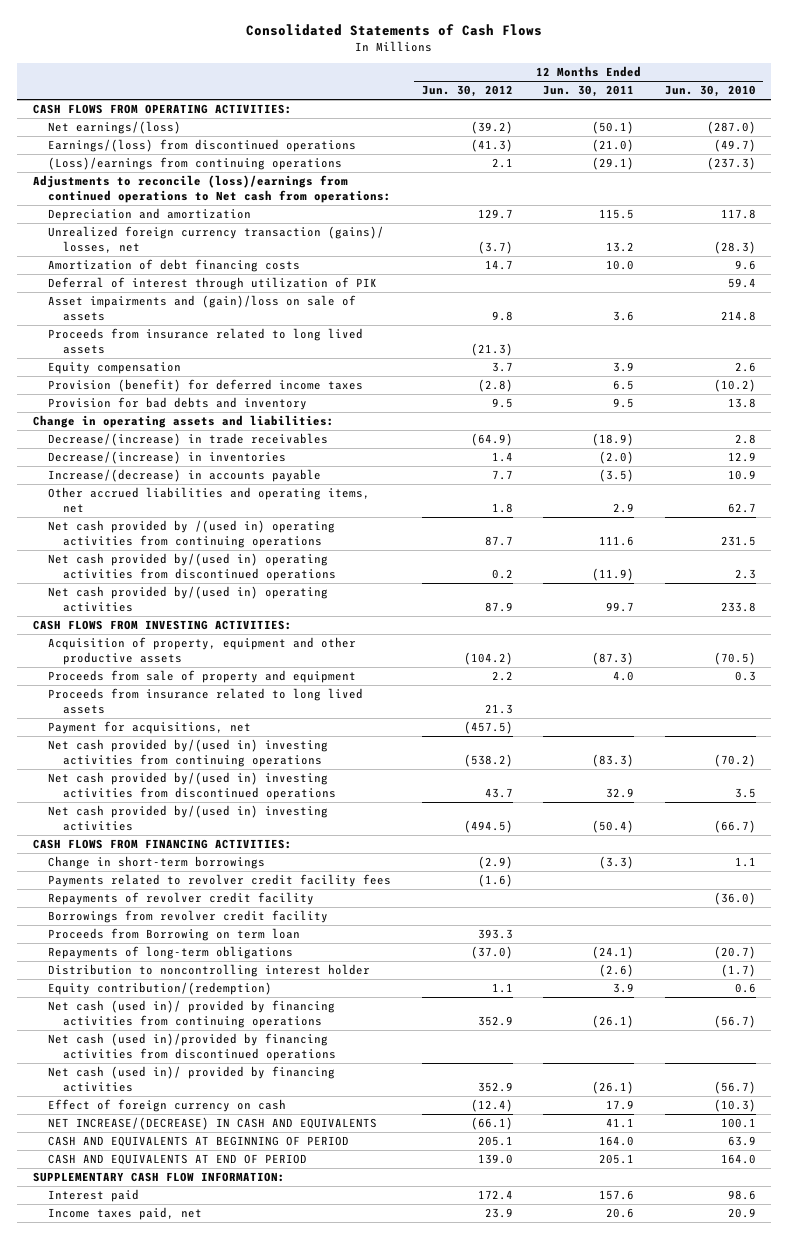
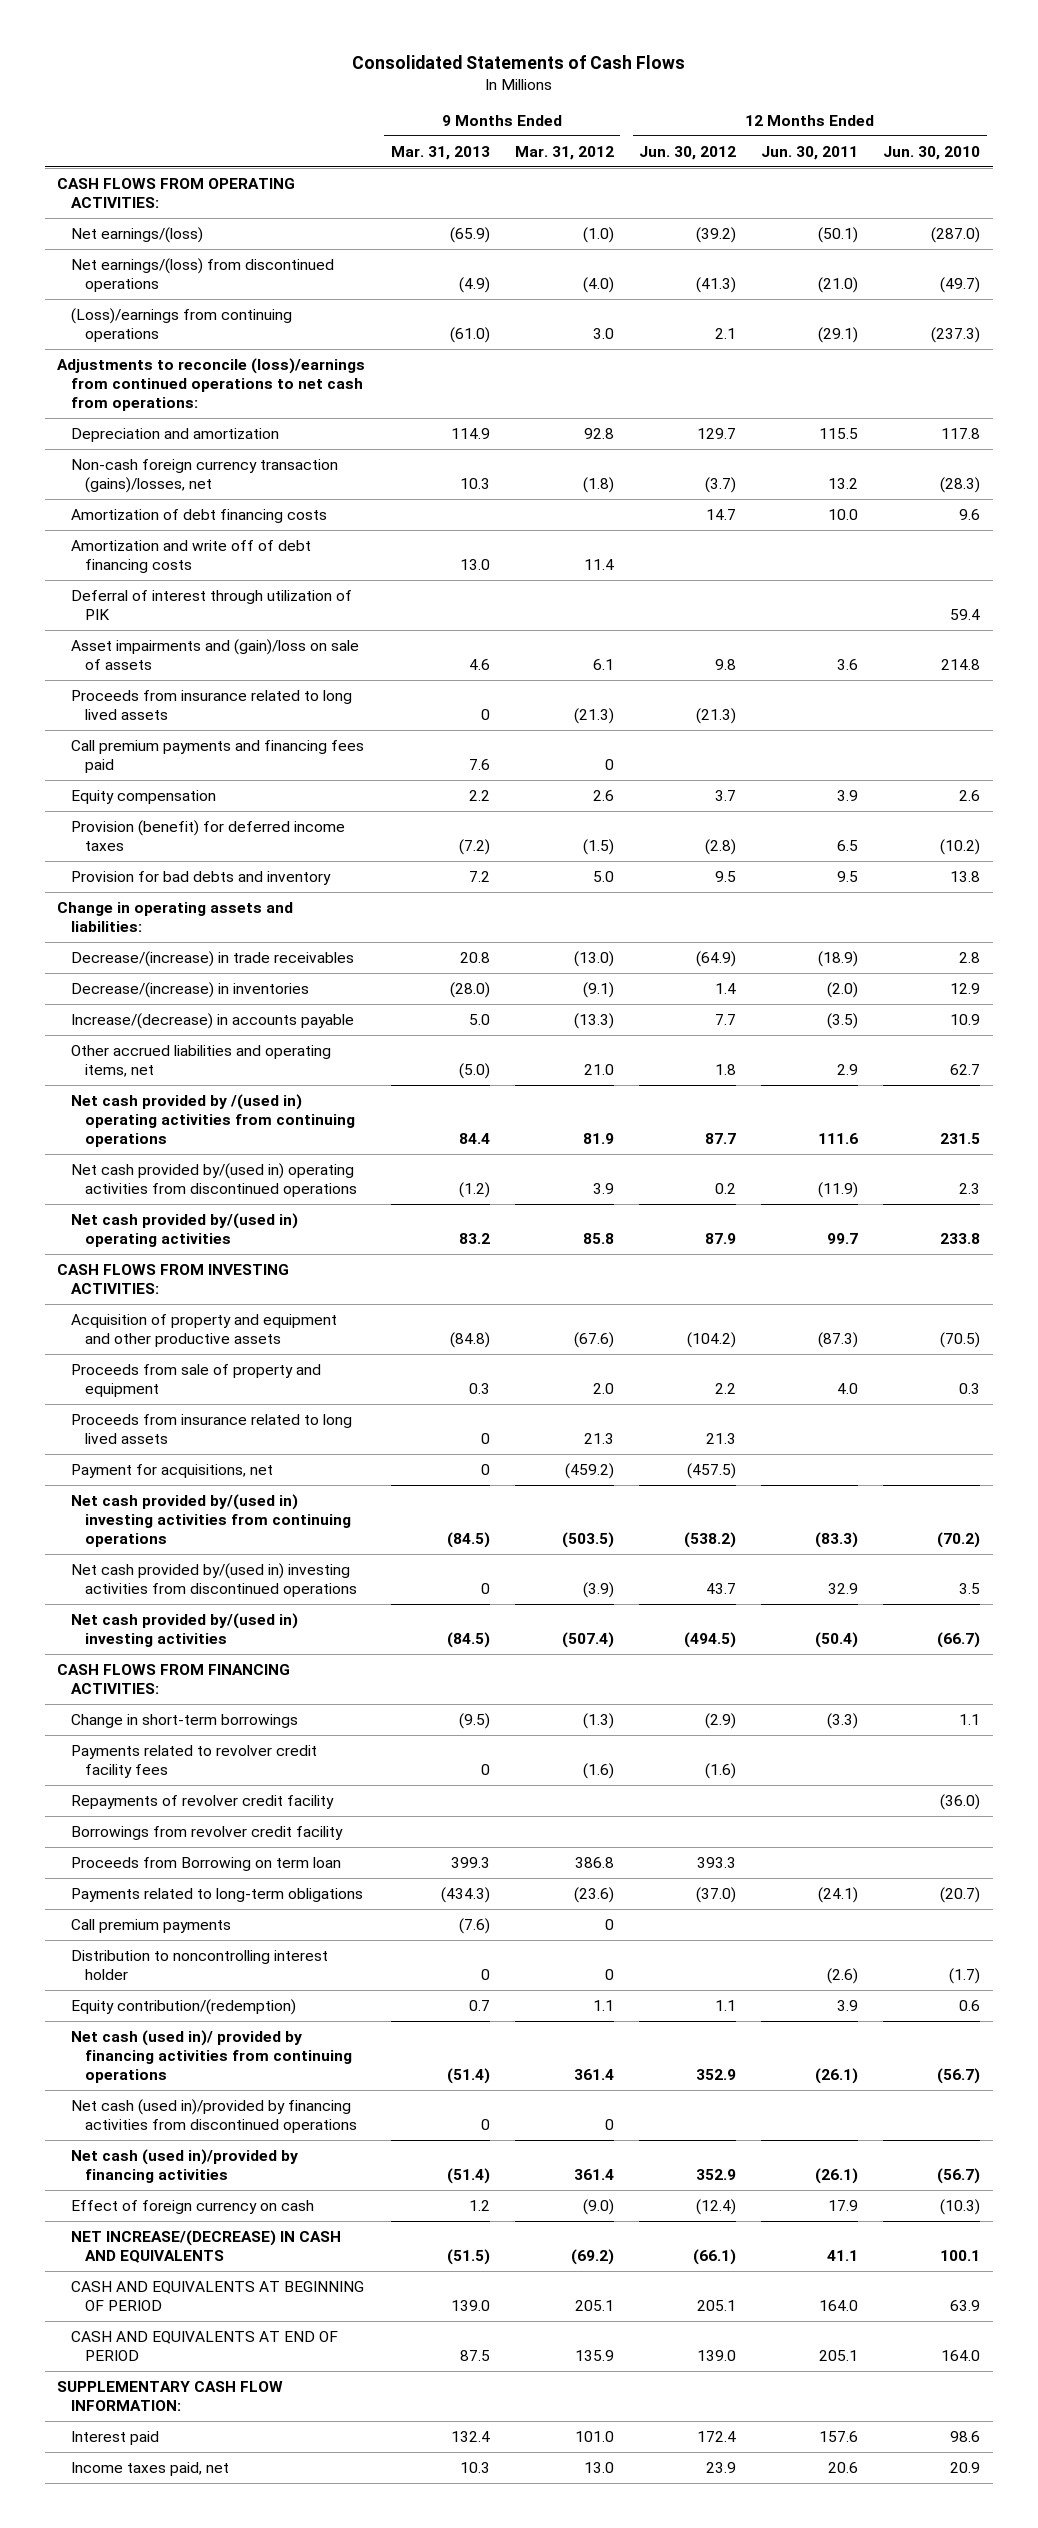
- | 12 Months Ended Jun. 30, 2012 | 12 Months Ended Jun. 30, 2011 | 12 Months Ended Jun. 30, 2010
+ | 9 Months Ended Mar. 31, 2013 | 9 Months Ended Mar. 31, 2012 | 12 Months Ended Jun. 30, 2012 | 12 Months Ended Jun. 30, 2011 | 12 Months Ended Jun. 30, 2010
- Earnings/(loss) from discontinued operations | (41.3) | (21.0) | (49.7)
+ Net earnings/(loss) from discontinued operations | (4.9) | (4.0) | (41.3) | (21.0) | (49.7)
- Adjustments to reconcile (loss)/earnings from continued operations to Net cash from operations:
+ Adjustments to reconcile (loss)/earnings from continued operations to net cash from operations:
- Unrealized foreign currency transaction (gains)/ losses, net | (3.7) | 13.2 | (28.3)
+ Non-cash foreign currency transaction (gains)/losses, net | 10.3 | (1.8) | (3.7) | 13.2 | (28.3)
+ Amortization and write off of debt financing costs | 13.0 | 11.4 | | |
+ Call premium payments and financing fees paid | 7.6 | 0 | | |
- Acquisition of property, equipment and other productive assets | (104.2) | (87.3) | (70.5)
+ Acquisition of property and equipment and other productive assets | (84.8) | (67.6) | (104.2) | (87.3) | (70.5)
- Repayments of long-term obligations | (37.0) | (24.1) | (20.7)
+ Payments related to long-term obligations | (434.3) | (23.6) | (37.0) | (24.1) | (20.7)
+ Call premium payments | (7.6) | 0 | | |
- Net cash (used in)/ provided by financing activities | 352.9 | (26.1) | (56.7)
+ Net cash (used in)/provided by financing activities | (51.4) | 361.4 | 352.9 | (26.1) | (56.7)

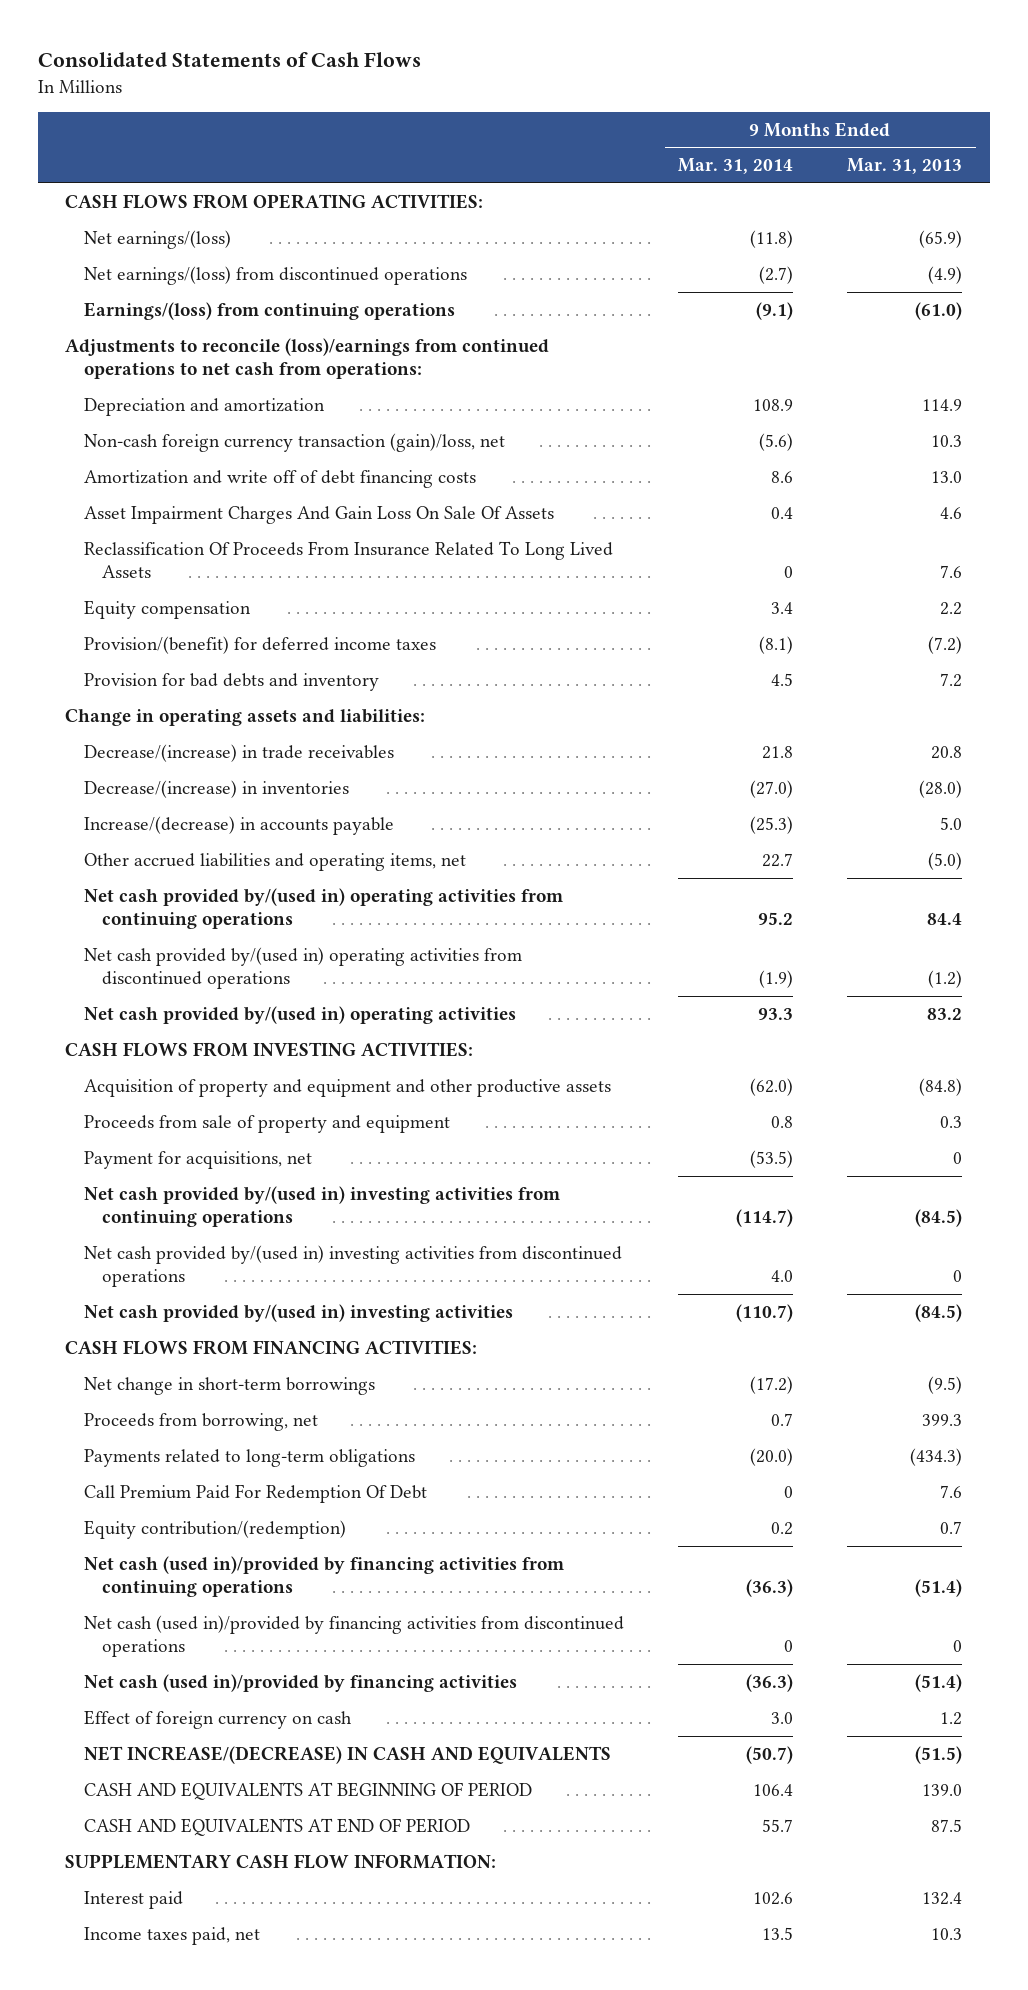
- | 9 Months Ended Mar. 31, 2013 | 9 Months Ended Mar. 31, 2012 | 12 Months Ended Jun. 30, 2012 | 12 Months Ended Jun. 30, 2011 | 12 Months Ended Jun. 30, 2010
+ | 9 Months Ended Mar. 31, 2014 | 9 Months Ended Mar. 31, 2013
- (Loss)/earnings from continuing operations | (61.0) | 3.0 | 2.1 | (29.1) | (237.3)
+ Earnings/(loss) from continuing operations | (9.1) | (61.0)
- Non-cash foreign currency transaction (gains)/losses, net | 10.3 | (1.8) | (3.7) | 13.2 | (28.3)
- Amortization of debt financing costs | | | 14.7 | 10.0 | 9.6
+ Non-cash foreign currency transaction (gain)/loss, net | (5.6) | 10.3
- Deferral of interest through utilization of PIK | | | | | 59.4
- Asset impairments and (gain)/loss on sale of assets | 4.6 | 6.1 | 9.8 | 3.6 | 214.8
- Proceeds from insurance related to long lived assets | 0 | (21.3) | (21.3) | |
- Call premium payments and financing fees paid | 7.6 | 0 | | |
+ Asset Impairment Charges And Gain Loss On Sale Of Assets | 0.4 | 4.6
+ Reclassification Of Proceeds From Insurance Related To Long Lived Assets | 0 | 7.6
- Provision (benefit) for deferred income taxes | (7.2) | (1.5) | (2.8) | 6.5 | (10.2)
+ Provision/(benefit) for deferred income taxes | (8.1) | (7.2)
- Net cash provided by /(used in) operating activities from continuing operations | 84.4 | 81.9 | 87.7 | 111.6 | 231.5
+ Net cash provided by/(used in) operating activities from continuing operations | 95.2 | 84.4
- Proceeds from insurance related to long lived assets | 0 | 21.3 | 21.3 | |
- Change in short-term borrowings | (9.5) | (1.3) | (2.9) | (3.3) | 1.1
- Payments related to revolver credit facility fees | 0 | (1.6) | (1.6) | |
- Repayments of revolver credit facility | | | | | (36.0)
- Borrowings from revolver credit facility
- Proceeds from Borrowing on term loan | 399.3 | 386.8 | 393.3 | |
+ Net change in short-term borrowings | (17.2) | (9.5)
+ Proceeds from borrowing, net | 0.7 | 399.3
- Call premium payments | (7.6) | 0 | | |
- Distribution to noncontrolling interest holder | 0 | 0 | | (2.6) | (1.7)
+ Call Premium Paid For Redemption Of Debt | 0 | 7.6
- Net cash (used in)/ provided by financing activities from continuing operations | (51.4) | 361.4 | 352.9 | (26.1) | (56.7)
+ Net cash (used in)/provided by financing activities from continuing operations | (36.3) | (51.4)

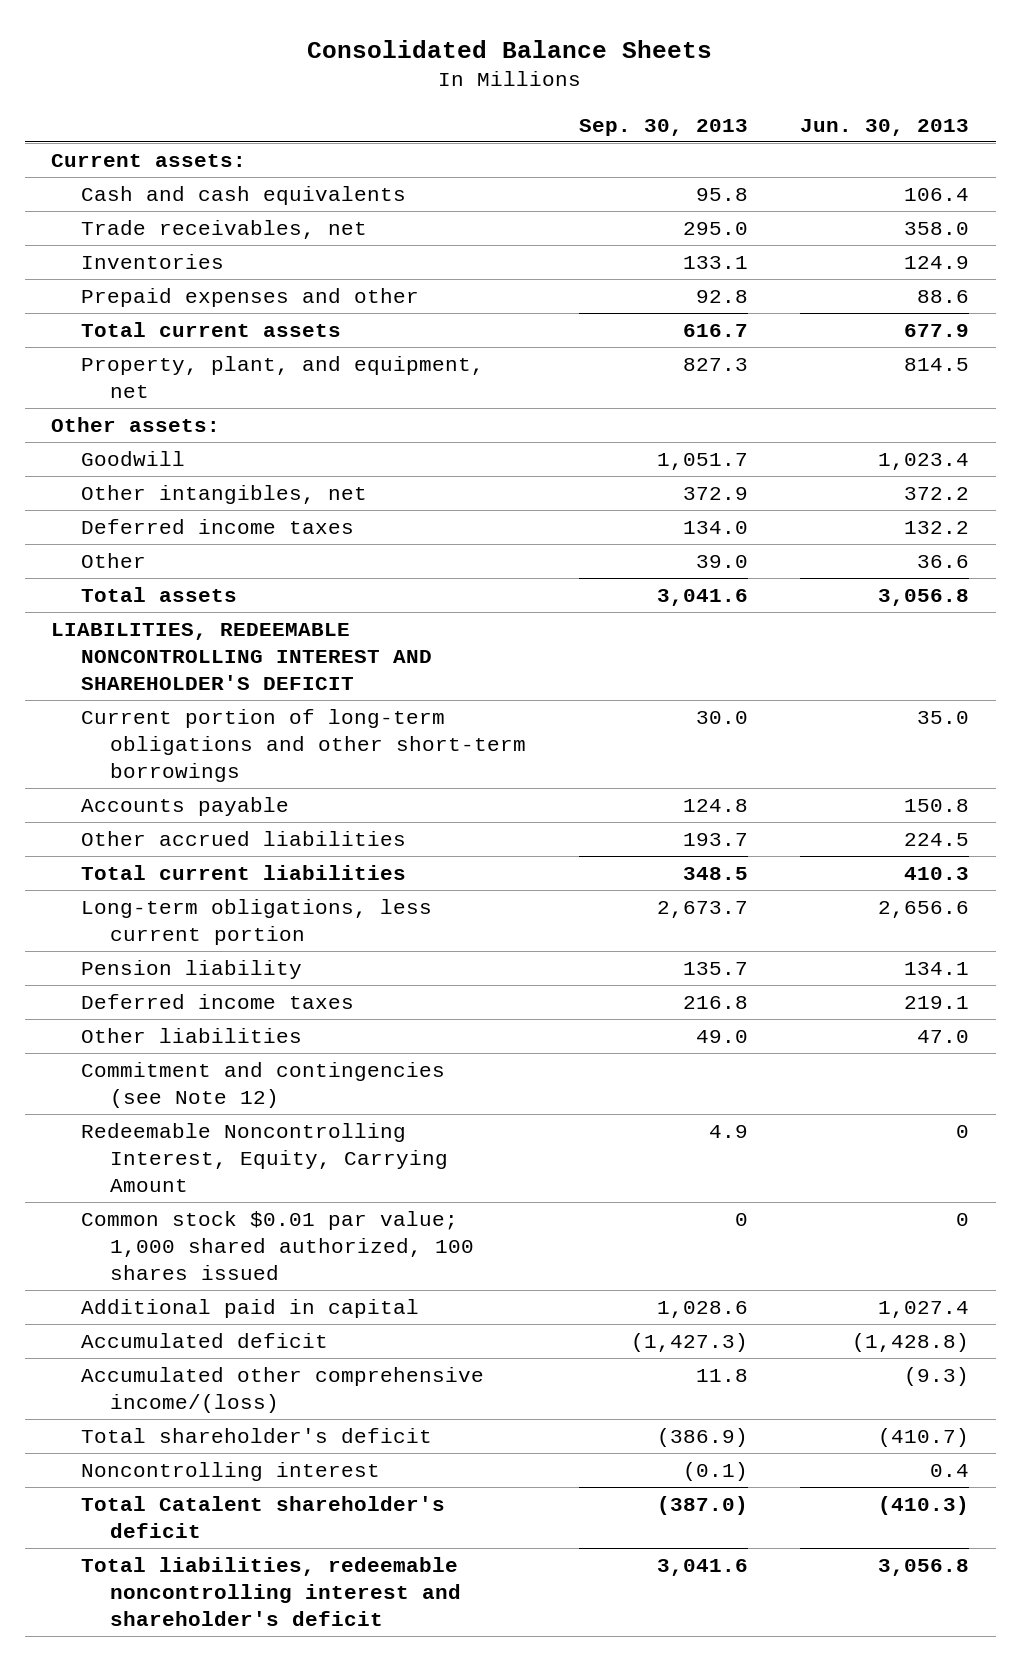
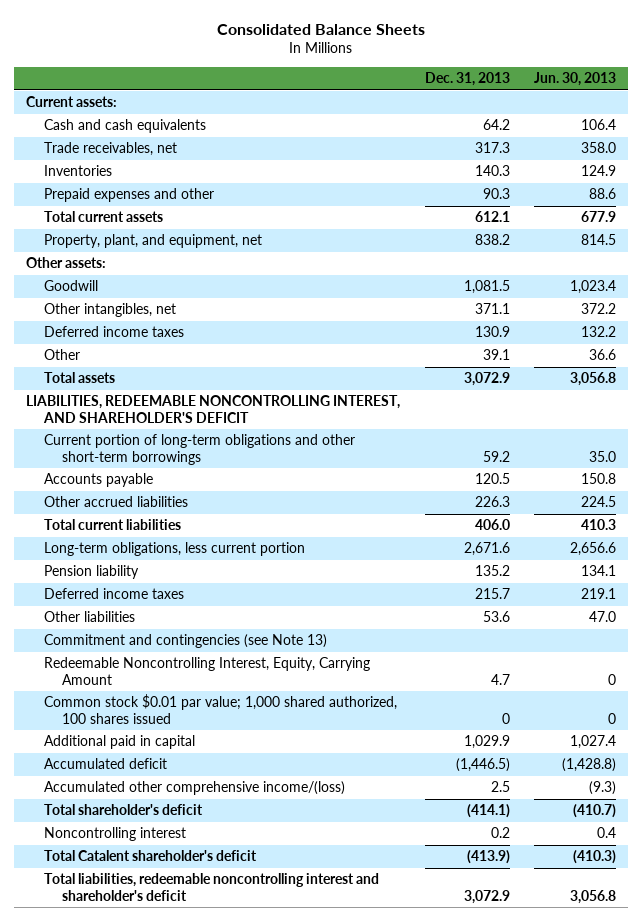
- | Sep. 30, 2013 | Jun. 30, 2013
+ | Dec. 31, 2013 | Jun. 30, 2013
- LIABILITIES, REDEEMABLE NONCONTROLLING INTEREST AND SHAREHOLDER'S DEFICIT
+ LIABILITIES, REDEEMABLE NONCONTROLLING INTEREST, AND SHAREHOLDER'S DEFICIT
- Commitment and contingencies (see Note 12)
+ Commitment and contingencies (see Note 13)

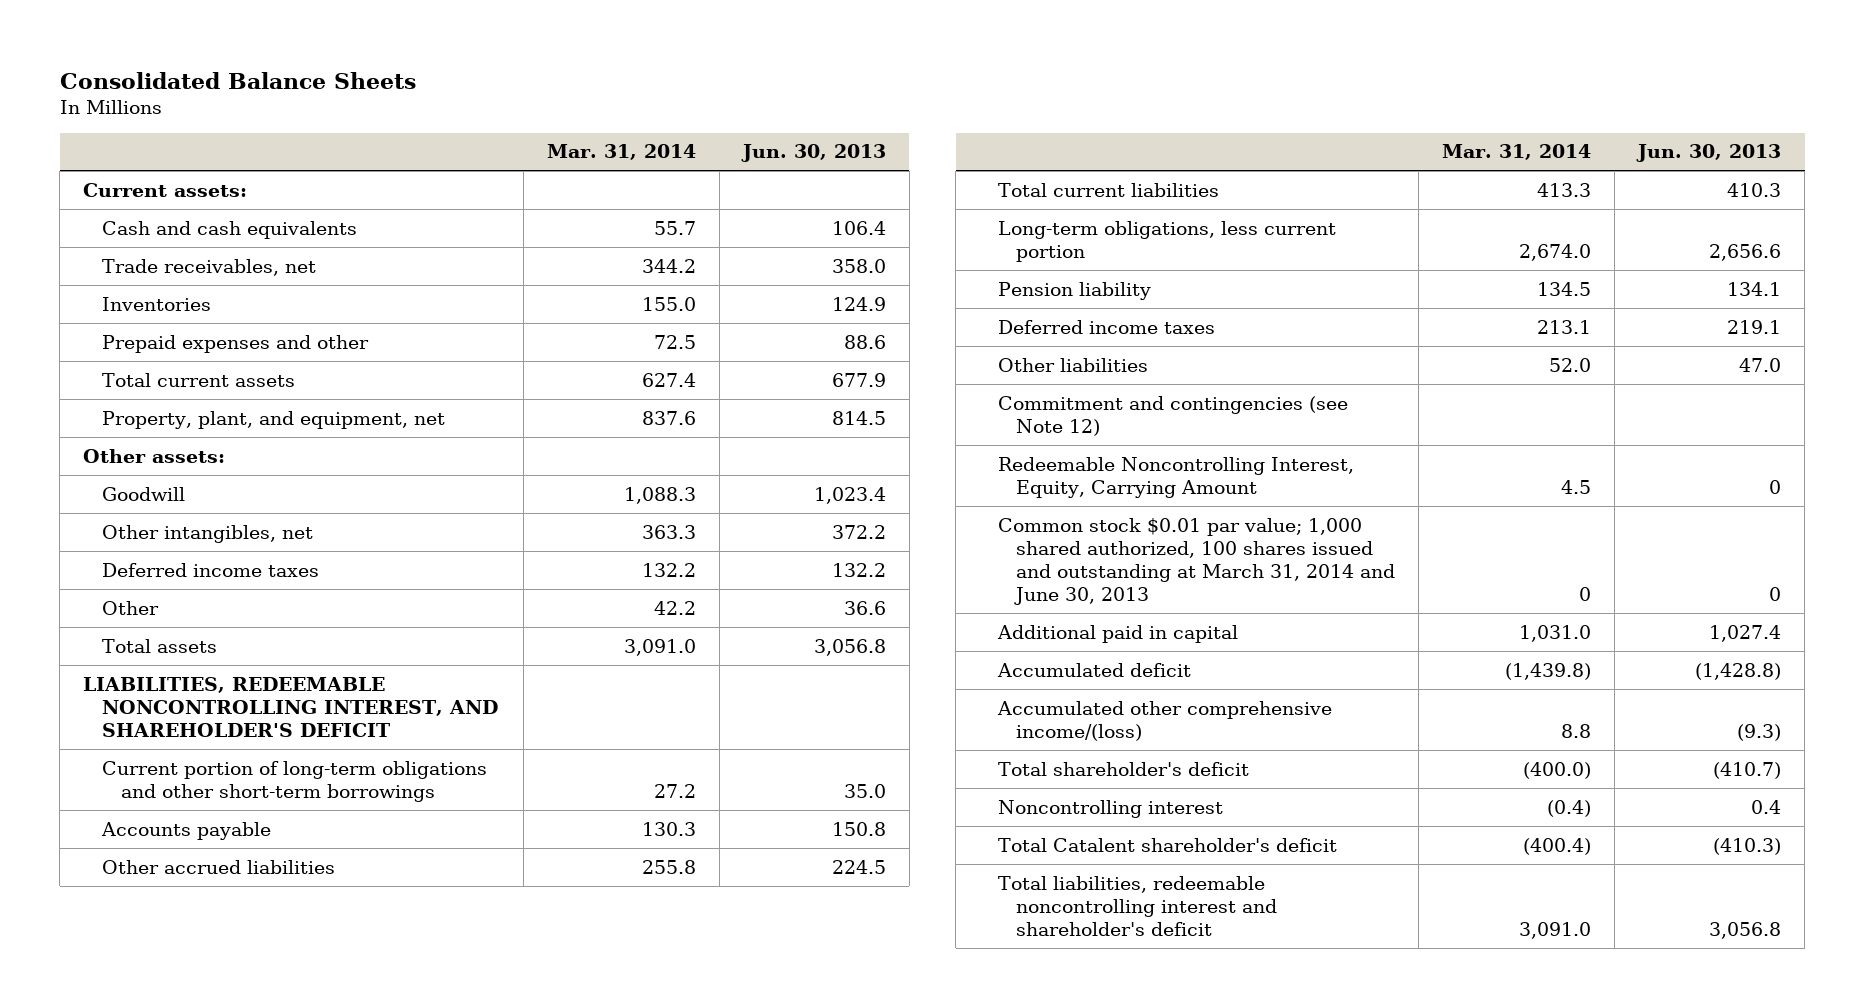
- | Dec. 31, 2013 | Jun. 30, 2013
+ | Mar. 31, 2014 | Jun. 30, 2013
- Commitment and contingencies (see Note 13)
+ Commitment and contingencies (see Note 12)
- Common stock $0.01 par value; 1,000 shared authorized, 100 shares issued | 0 | 0
+ Common stock $0.01 par value; 1,000 shared authorized, 100 shares issued and outstanding at March 31, 2014 and June 30, 2013 | 0 | 0

